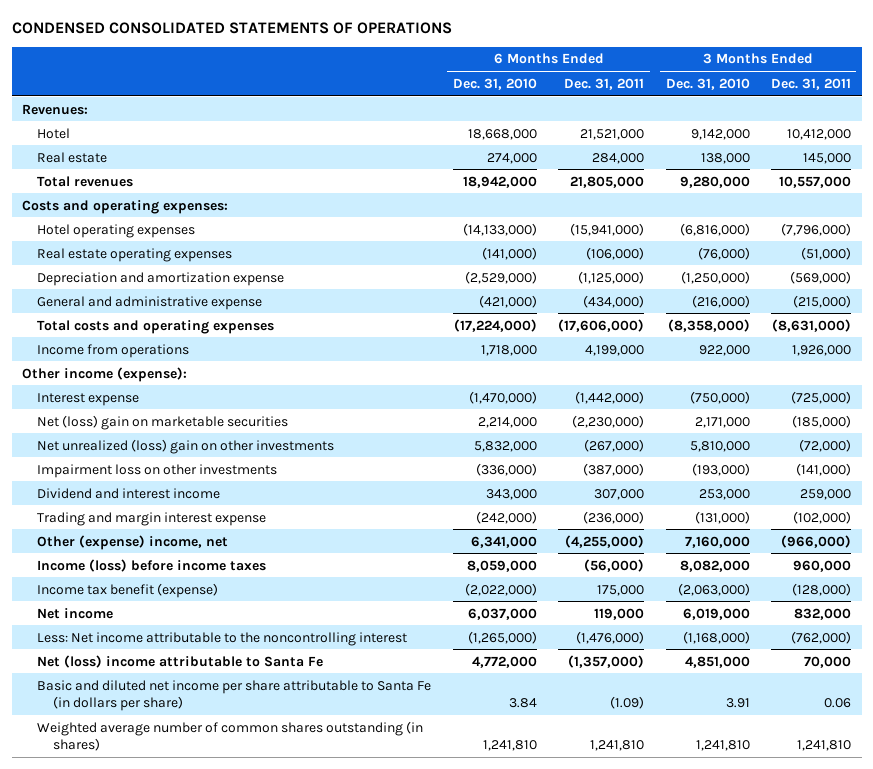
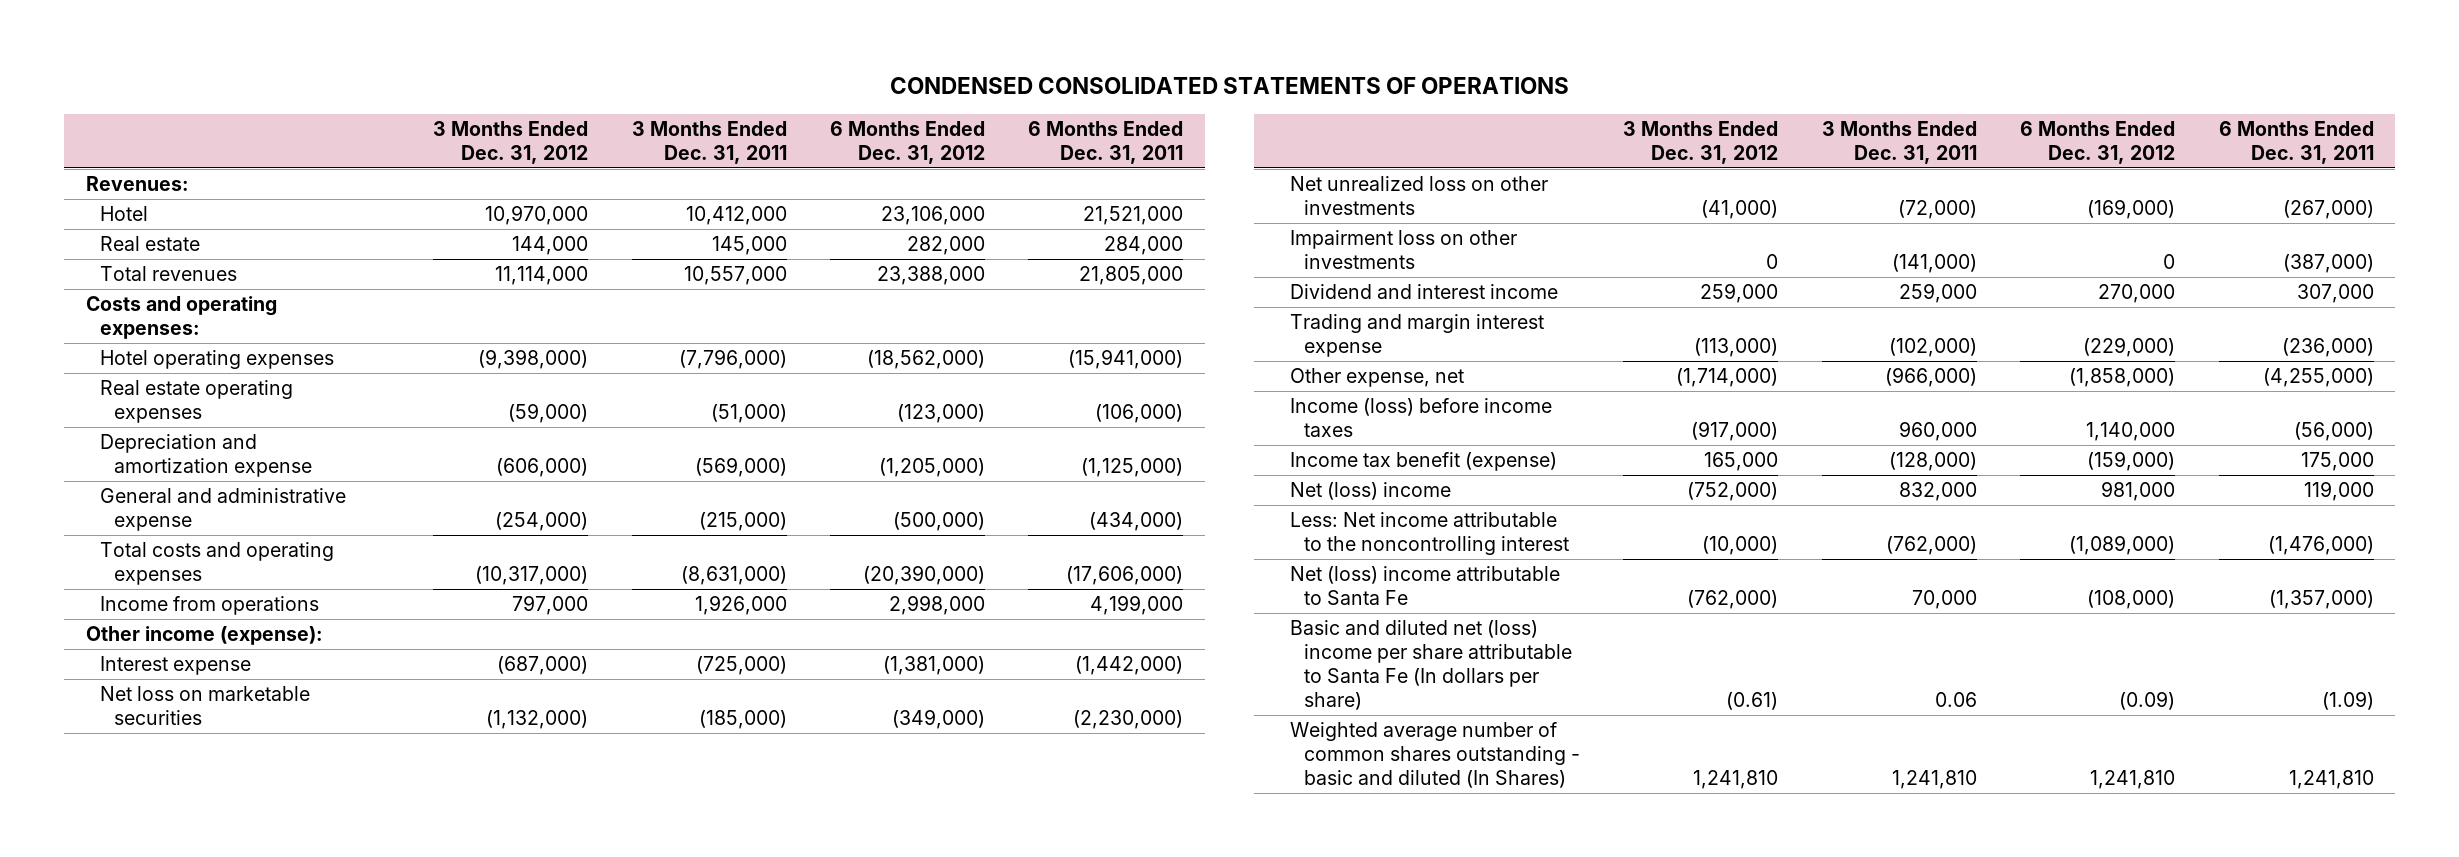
- | 6 Months Ended Dec. 31, 2010 | 6 Months Ended Dec. 31, 2011 | 3 Months Ended Dec. 31, 2010 | 3 Months Ended Dec. 31, 2011
+ | 3 Months Ended Dec. 31, 2012 | 3 Months Ended Dec. 31, 2011 | 6 Months Ended Dec. 31, 2012 | 6 Months Ended Dec. 31, 2011
- Net (loss) gain on marketable securities | 2,214,000 | (2,230,000) | 2,171,000 | (185,000)
- Net unrealized (loss) gain on other investments | 5,832,000 | (267,000) | 5,810,000 | (72,000)
+ Net loss on marketable securities | (1,132,000) | (185,000) | (349,000) | (2,230,000)
+ Net unrealized loss on other investments | (41,000) | (72,000) | (169,000) | (267,000)
- Other (expense) income, net | 6,341,000 | (4,255,000) | 7,160,000 | (966,000)
+ Other expense, net | (1,714,000) | (966,000) | (1,858,000) | (4,255,000)
- Net income | 6,037,000 | 119,000 | 6,019,000 | 832,000
+ Net (loss) income | (752,000) | 832,000 | 981,000 | 119,000
- Basic and diluted net income per share attributable to Santa Fe (in dollars per share) | 3.84 | (1.09) | 3.91 | 0.06
- Weighted average number of common shares outstanding (in shares) | 1,241,810 | 1,241,810 | 1,241,810 | 1,241,810
+ Basic and diluted net (loss) income per share attributable to Santa Fe (In dollars per share) | (0.61) | 0.06 | (0.09) | (1.09)
+ Weighted average number of common shares outstanding - basic and diluted (In Shares) | 1,241,810 | 1,241,810 | 1,241,810 | 1,241,810

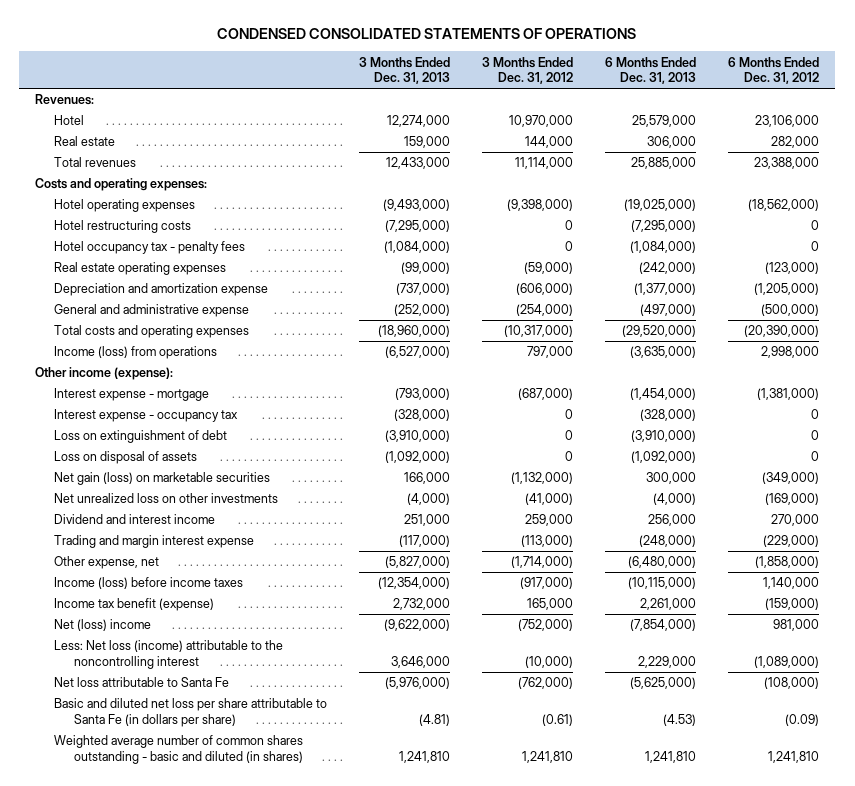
- | 3 Months Ended Dec. 31, 2012 | 3 Months Ended Dec. 31, 2011 | 6 Months Ended Dec. 31, 2012 | 6 Months Ended Dec. 31, 2011
+ | 3 Months Ended Dec. 31, 2013 | 3 Months Ended Dec. 31, 2012 | 6 Months Ended Dec. 31, 2013 | 6 Months Ended Dec. 31, 2012
+ Hotel restructuring costs | (7,295,000) | 0 | (7,295,000) | 0
+ Hotel occupancy tax - penalty fees | (1,084,000) | 0 | (1,084,000) | 0
- Income from operations | 797,000 | 1,926,000 | 2,998,000 | 4,199,000
+ Income (loss) from operations | (6,527,000) | 797,000 | (3,635,000) | 2,998,000
- Interest expense | (687,000) | (725,000) | (1,381,000) | (1,442,000)
- Net loss on marketable securities | (1,132,000) | (185,000) | (349,000) | (2,230,000)
+ Interest expense - mortgage | (793,000) | (687,000) | (1,454,000) | (1,381,000)
+ Interest expense - occupancy tax | (328,000) | 0 | (328,000) | 0
+ Loss on extinguishment of debt | (3,910,000) | 0 | (3,910,000) | 0
+ Loss on disposal of assets | (1,092,000) | 0 | (1,092,000) | 0
+ Net gain (loss) on marketable securities | 166,000 | (1,132,000) | 300,000 | (349,000)
- Impairment loss on other investments | 0 | (141,000) | 0 | (387,000)
- Less: Net income attributable to the noncontrolling interest | (10,000) | (762,000) | (1,089,000) | (1,476,000)
- Net (loss) income attributable to Santa Fe | (762,000) | 70,000 | (108,000) | (1,357,000)
- Basic and diluted net (loss) income per share attributable to Santa Fe (In dollars per share) | (0.61) | 0.06 | (0.09) | (1.09)
- Weighted average number of common shares outstanding - basic and diluted (In Shares) | 1,241,810 | 1,241,810 | 1,241,810 | 1,241,810
+ Less: Net loss (income) attributable to the noncontrolling interest | 3,646,000 | (10,000) | 2,229,000 | (1,089,000)
+ Net loss attributable to Santa Fe | (5,976,000) | (762,000) | (5,625,000) | (108,000)
+ Basic and diluted net loss per share attributable to Santa Fe (in dollars per share) | (4.81) | (0.61) | (4.53) | (0.09)
+ Weighted average number of common shares outstanding - basic and diluted (in shares) | 1,241,810 | 1,241,810 | 1,241,810 | 1,241,810

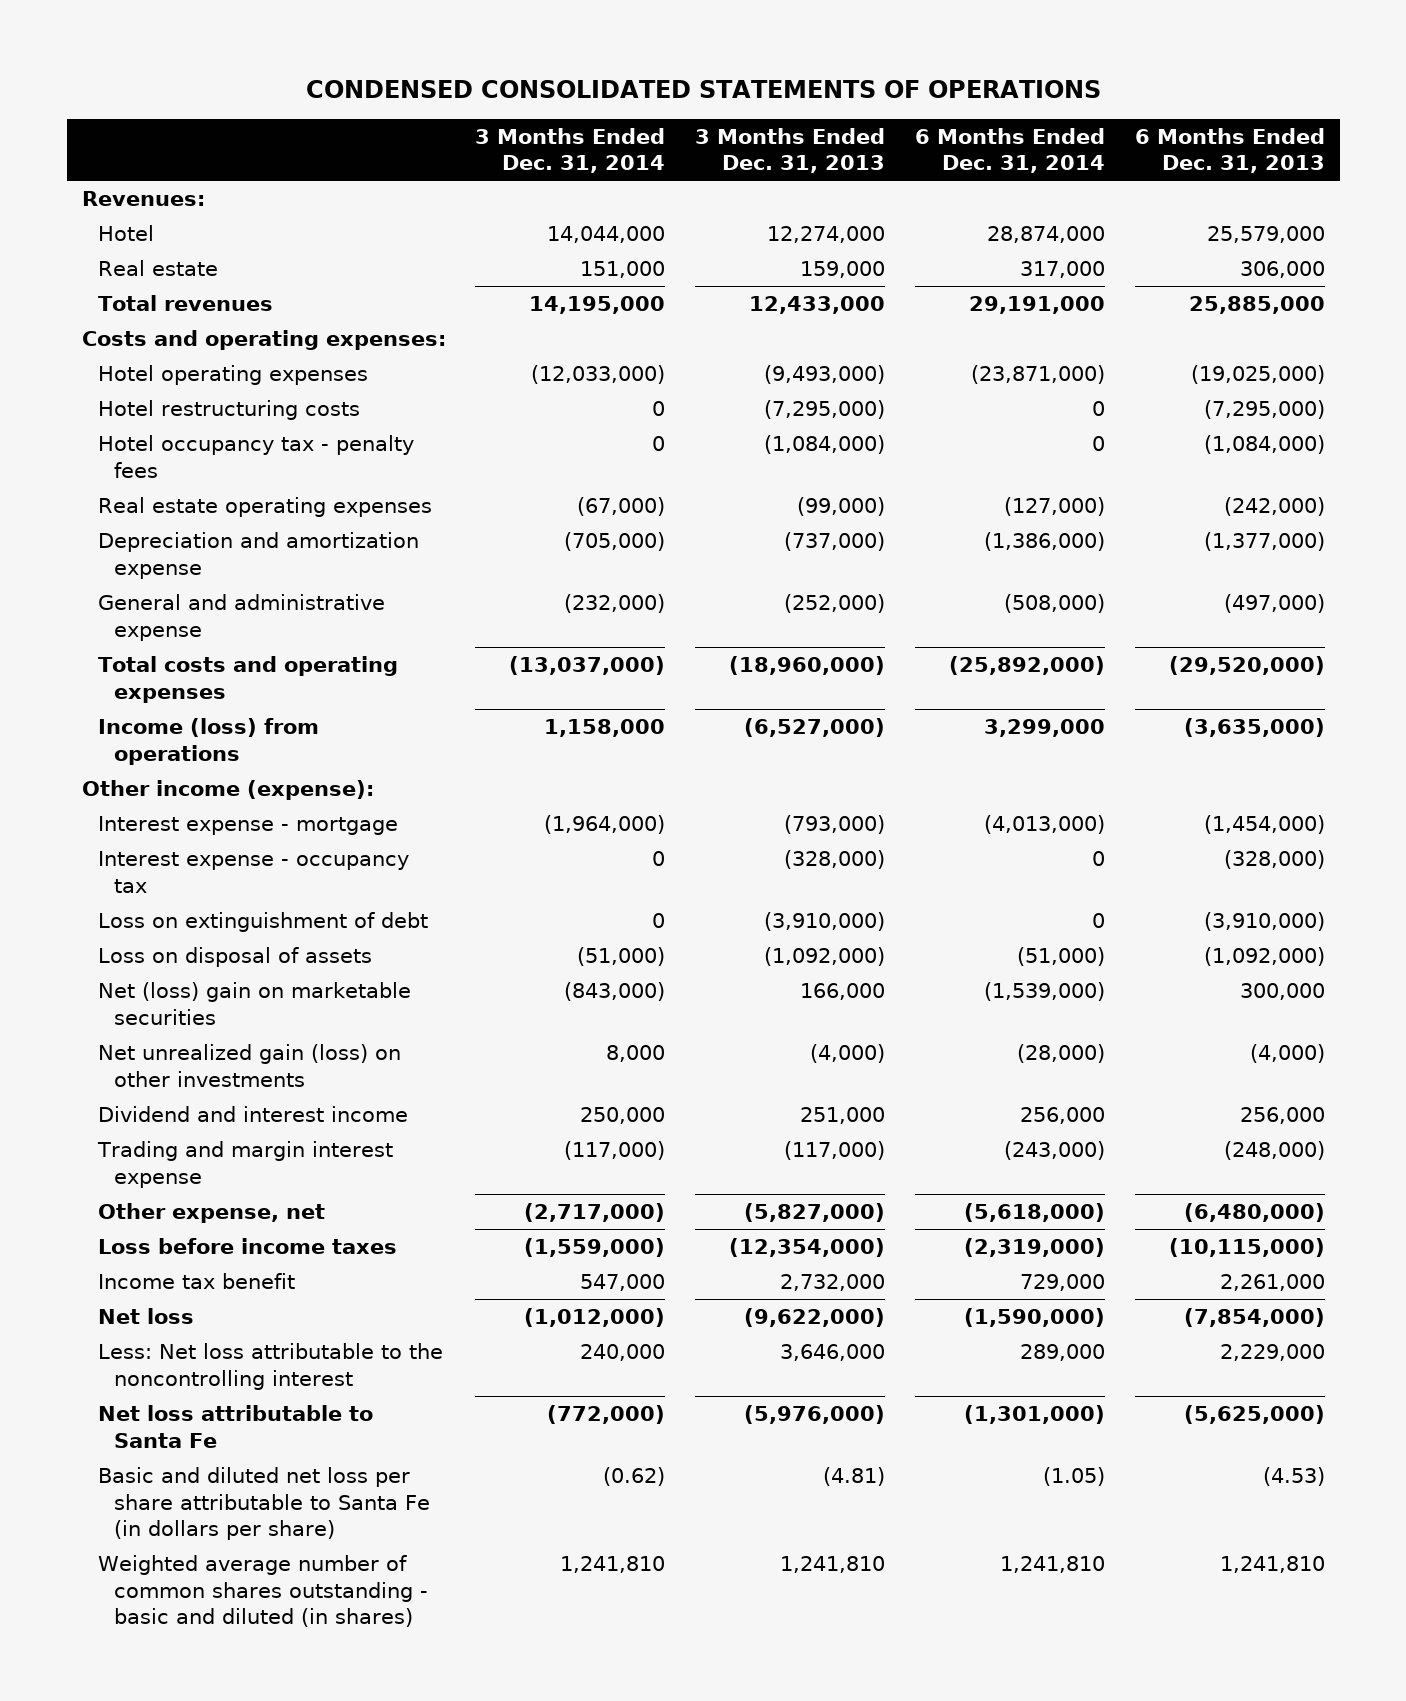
- | 3 Months Ended Dec. 31, 2013 | 3 Months Ended Dec. 31, 2012 | 6 Months Ended Dec. 31, 2013 | 6 Months Ended Dec. 31, 2012
+ | 3 Months Ended Dec. 31, 2014 | 3 Months Ended Dec. 31, 2013 | 6 Months Ended Dec. 31, 2014 | 6 Months Ended Dec. 31, 2013
- Net gain (loss) on marketable securities | 166,000 | (1,132,000) | 300,000 | (349,000)
- Net unrealized loss on other investments | (4,000) | (41,000) | (4,000) | (169,000)
+ Net (loss) gain on marketable securities | (843,000) | 166,000 | (1,539,000) | 300,000
+ Net unrealized gain (loss) on other investments | 8,000 | (4,000) | (28,000) | (4,000)
- Income (loss) before income taxes | (12,354,000) | (917,000) | (10,115,000) | 1,140,000
- Income tax benefit (expense) | 2,732,000 | 165,000 | 2,261,000 | (159,000)
- Net (loss) income | (9,622,000) | (752,000) | (7,854,000) | 981,000
- Less: Net loss (income) attributable to the noncontrolling interest | 3,646,000 | (10,000) | 2,229,000 | (1,089,000)
+ Loss before income taxes | (1,559,000) | (12,354,000) | (2,319,000) | (10,115,000)
+ Income tax benefit | 547,000 | 2,732,000 | 729,000 | 2,261,000
+ Net loss | (1,012,000) | (9,622,000) | (1,590,000) | (7,854,000)
+ Less: Net loss attributable to the noncontrolling interest | 240,000 | 3,646,000 | 289,000 | 2,229,000

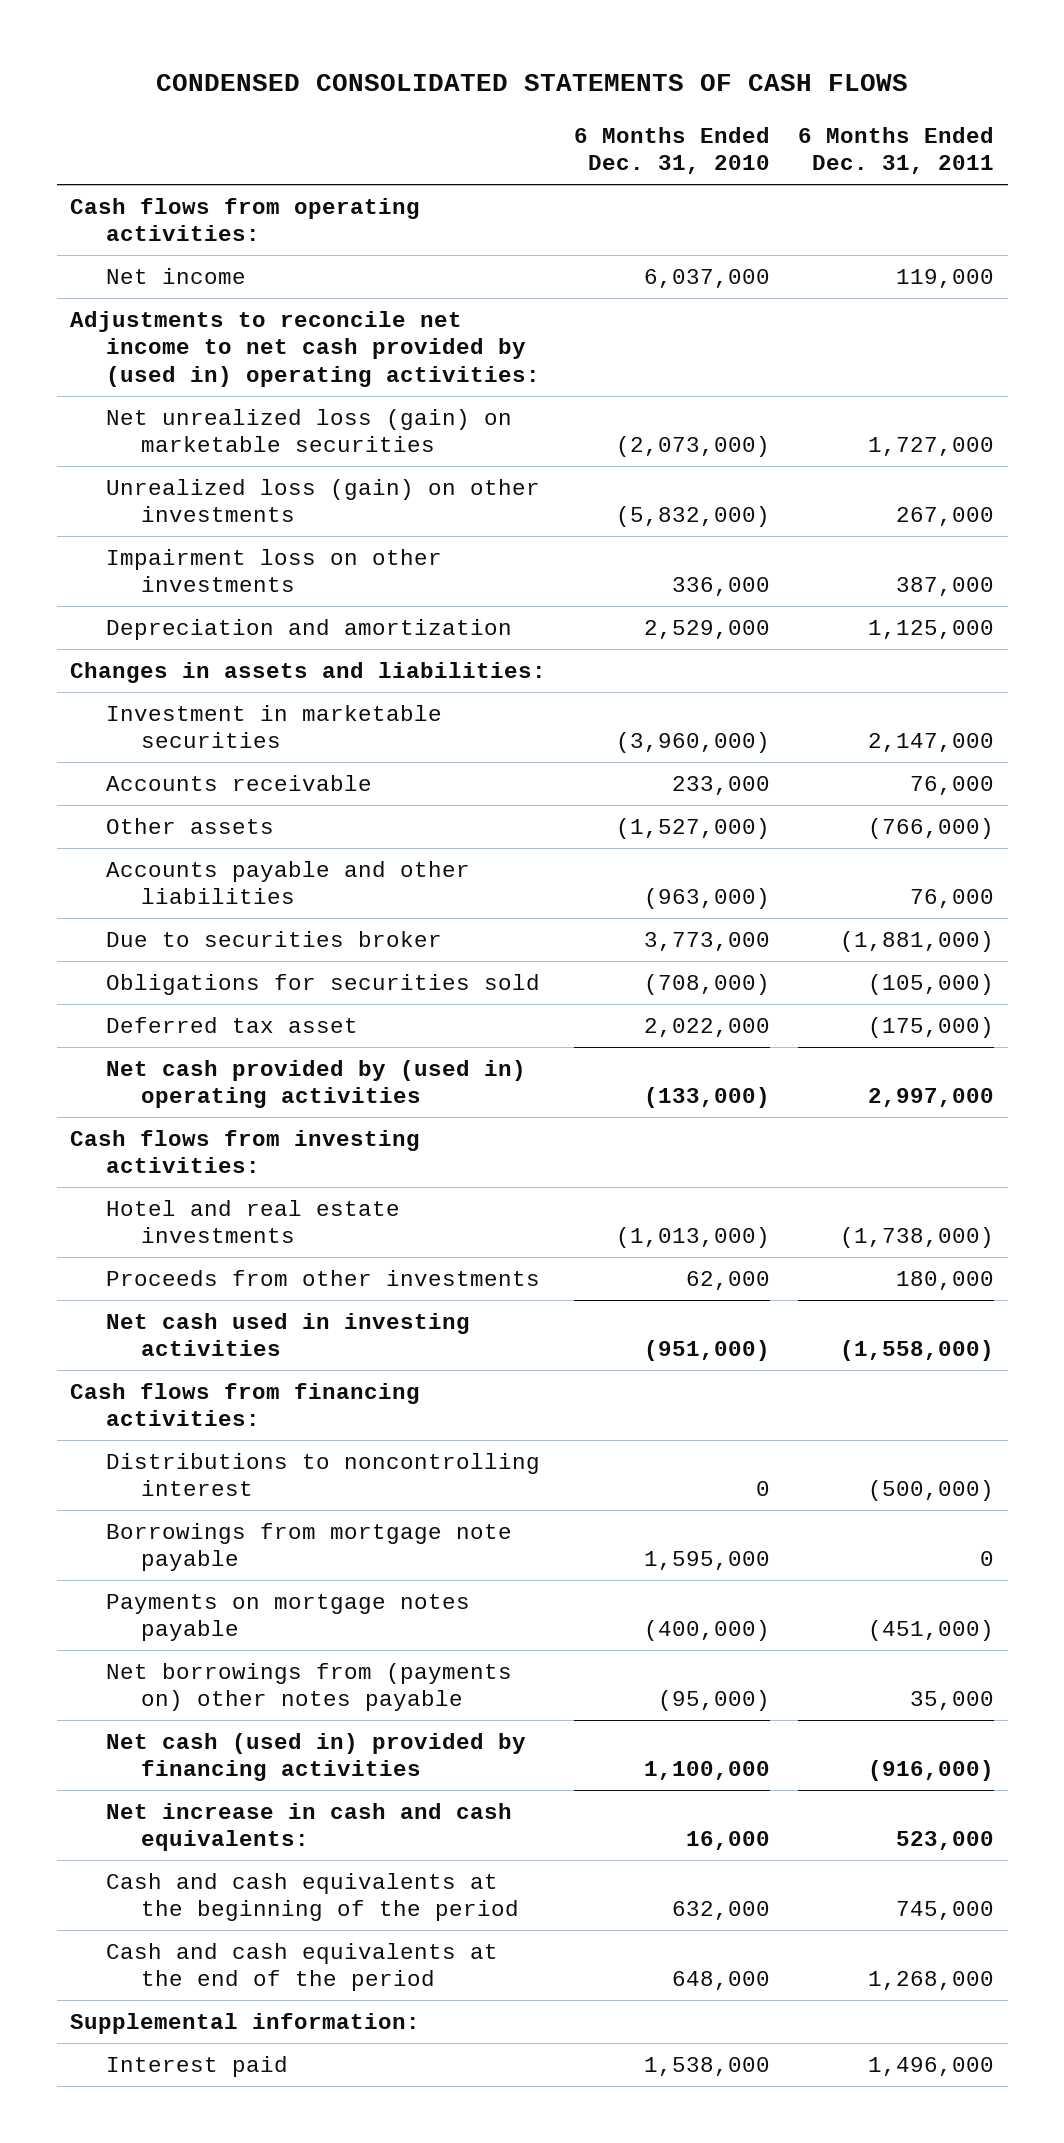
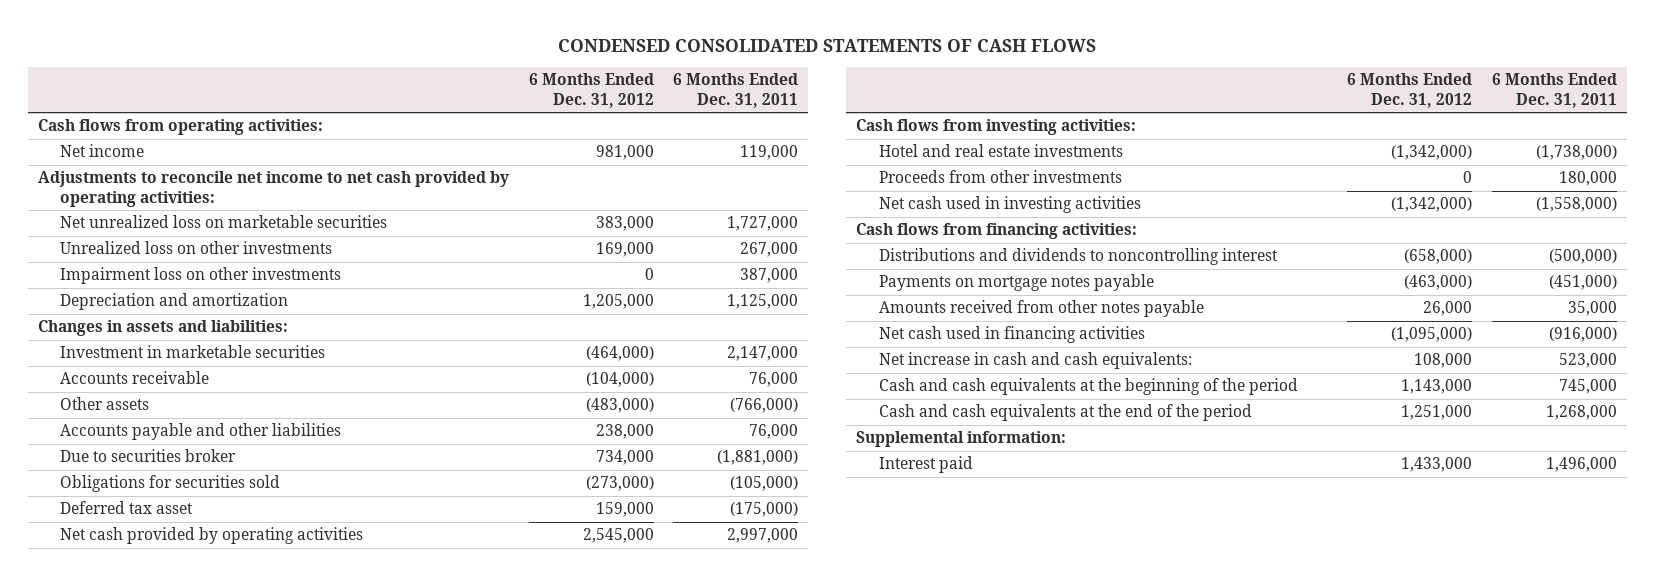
- | 6 Months Ended Dec. 31, 2010 | 6 Months Ended Dec. 31, 2011
+ | 6 Months Ended Dec. 31, 2012 | 6 Months Ended Dec. 31, 2011
- Adjustments to reconcile net income to net cash provided by (used in) operating activities:
- Net unrealized loss (gain) on marketable securities | (2,073,000) | 1,727,000
- Unrealized loss (gain) on other investments | (5,832,000) | 267,000
+ Adjustments to reconcile net income to net cash provided by operating activities:
+ Net unrealized loss on marketable securities | 383,000 | 1,727,000
+ Unrealized loss on other investments | 169,000 | 267,000
- Net cash provided by (used in) operating activities | (133,000) | 2,997,000
+ Net cash provided by operating activities | 2,545,000 | 2,997,000
- Distributions to noncontrolling interest | 0 | (500,000)
- Borrowings from mortgage note payable | 1,595,000 | 0
+ Distributions and dividends to noncontrolling interest | (658,000) | (500,000)
- Net borrowings from (payments on) other notes payable | (95,000) | 35,000
- Net cash (used in) provided by financing activities | 1,100,000 | (916,000)
+ Amounts received from other notes payable | 26,000 | 35,000
+ Net cash used in financing activities | (1,095,000) | (916,000)

